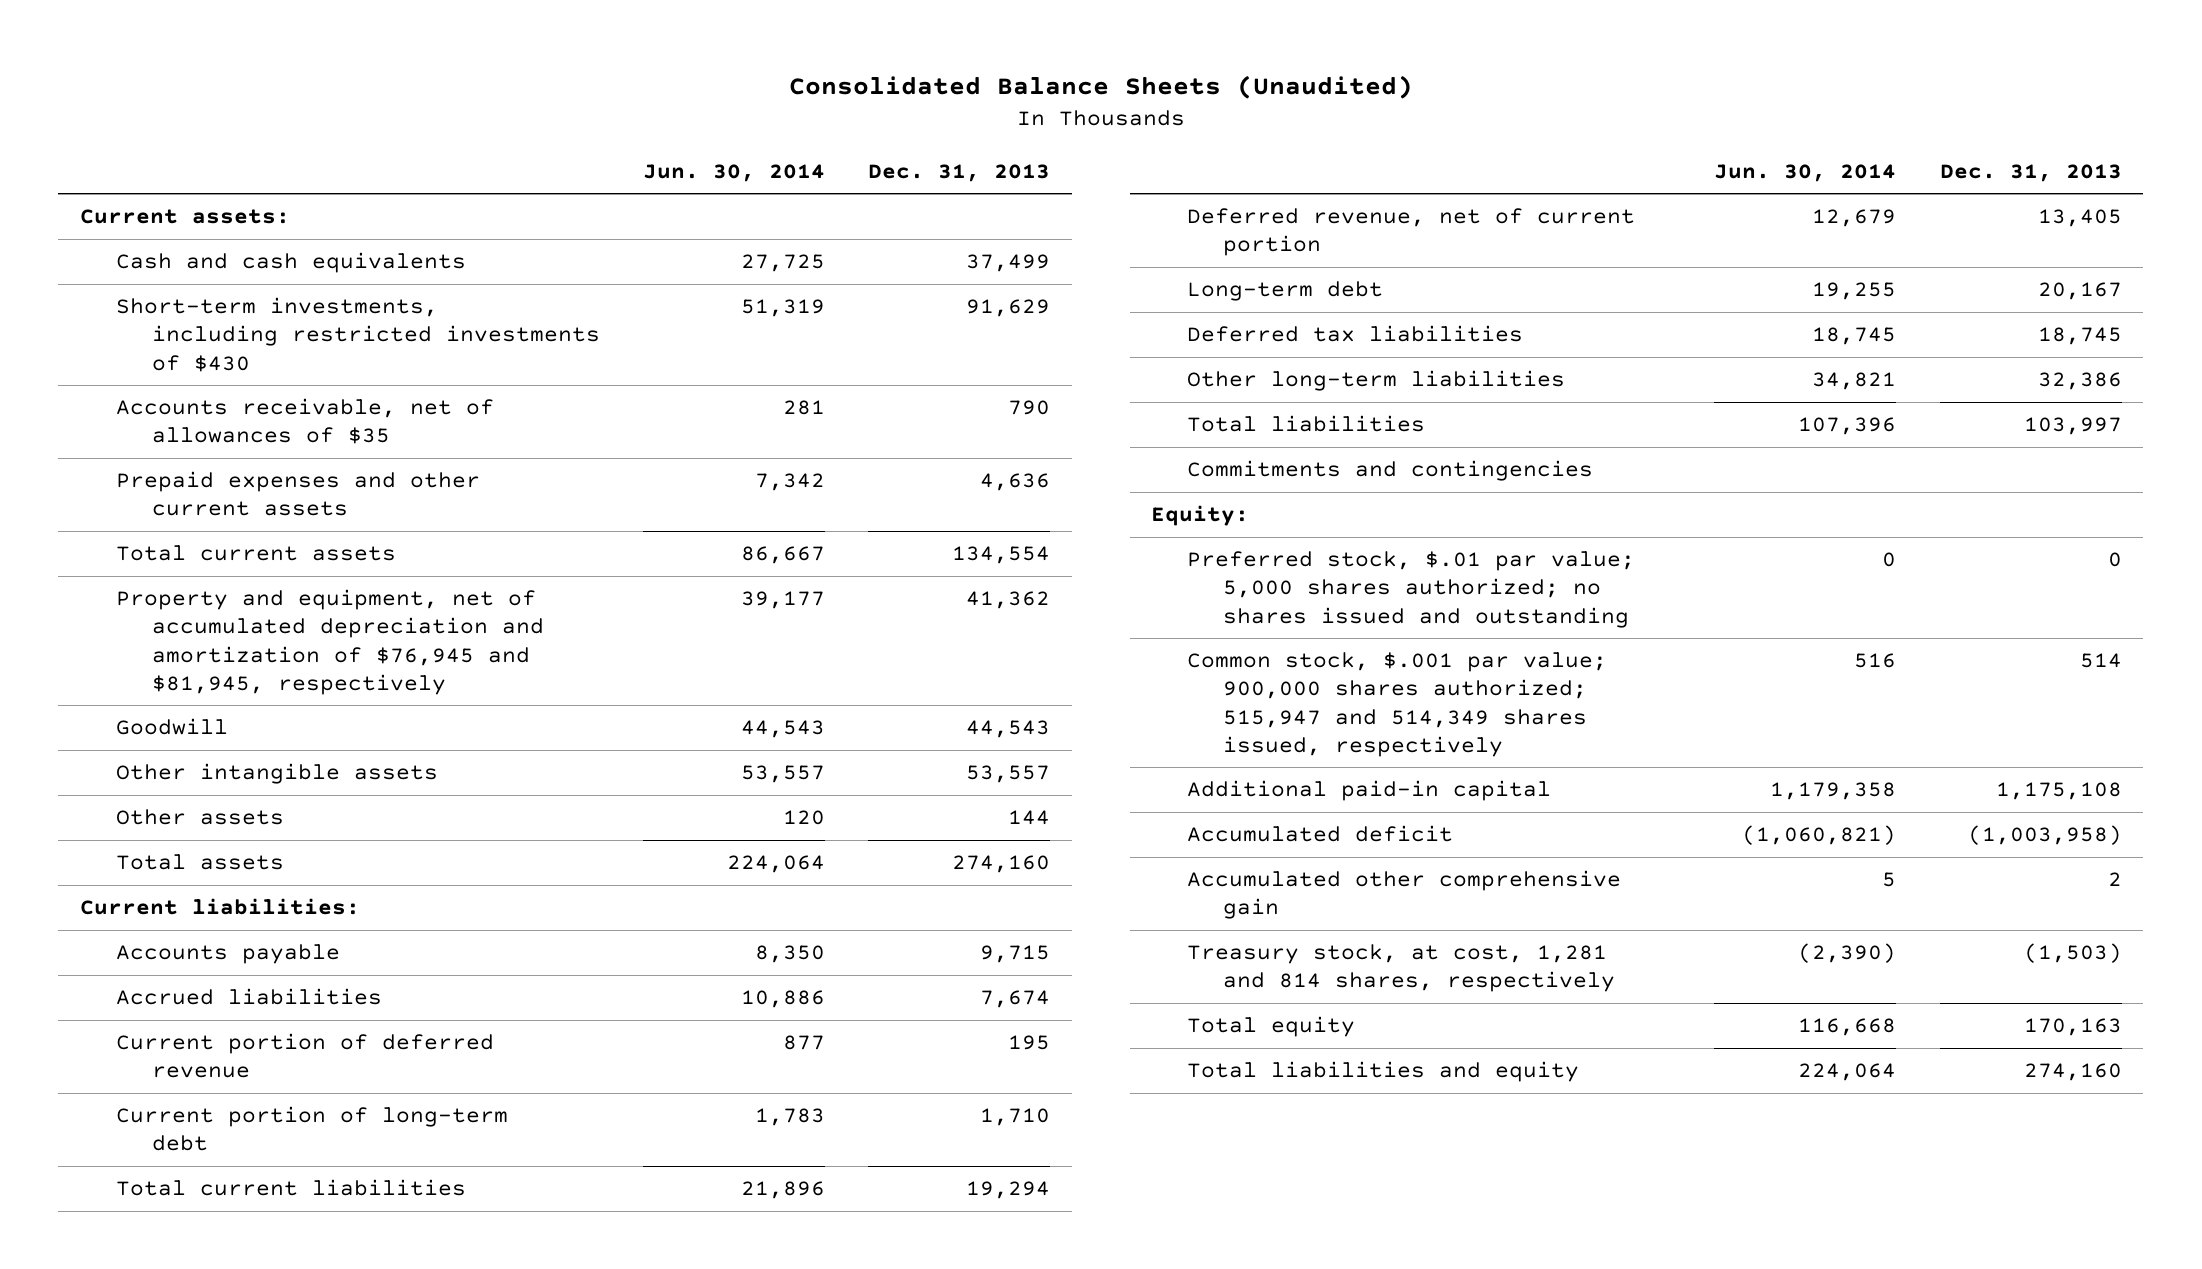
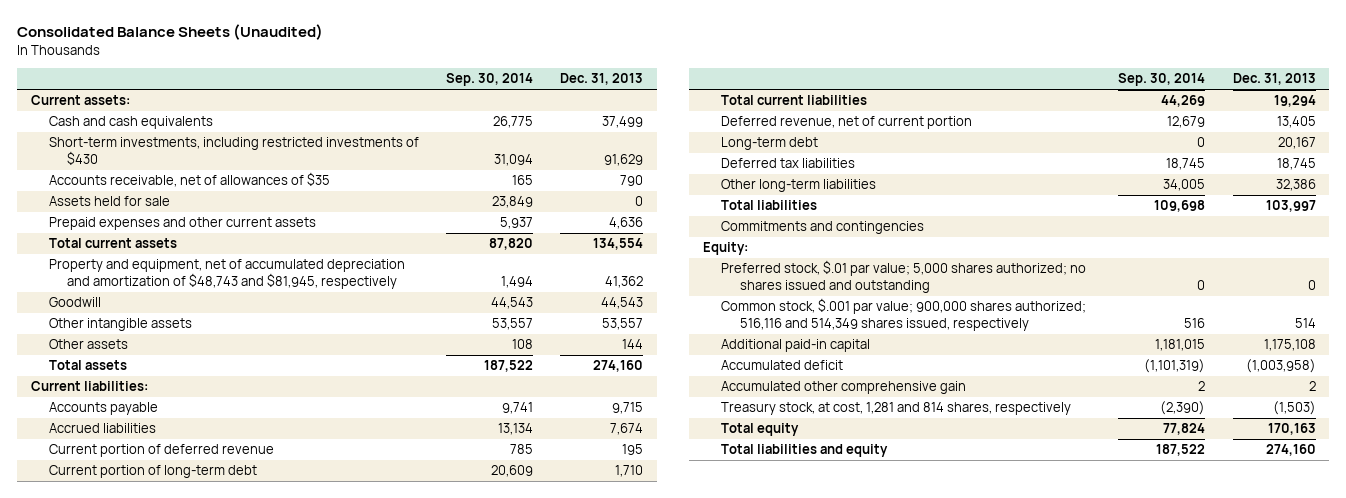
- | Jun. 30, 2014 | Dec. 31, 2013
+ | Sep. 30, 2014 | Dec. 31, 2013
+ Assets held for sale | 23,849 | 0
- Property and equipment, net of accumulated depreciation and amortization of $76,945 and $81,945, respectively | 39,177 | 41,362
+ Property and equipment, net of accumulated depreciation and amortization of $48,743 and $81,945, respectively | 1,494 | 41,362
- Common stock, $.001 par value; 900,000 shares authorized; 515,947 and 514,349 shares issued, respectively | 516 | 514
+ Common stock, $.001 par value; 900,000 shares authorized; 516,116 and 514,349 shares issued, respectively | 516 | 514

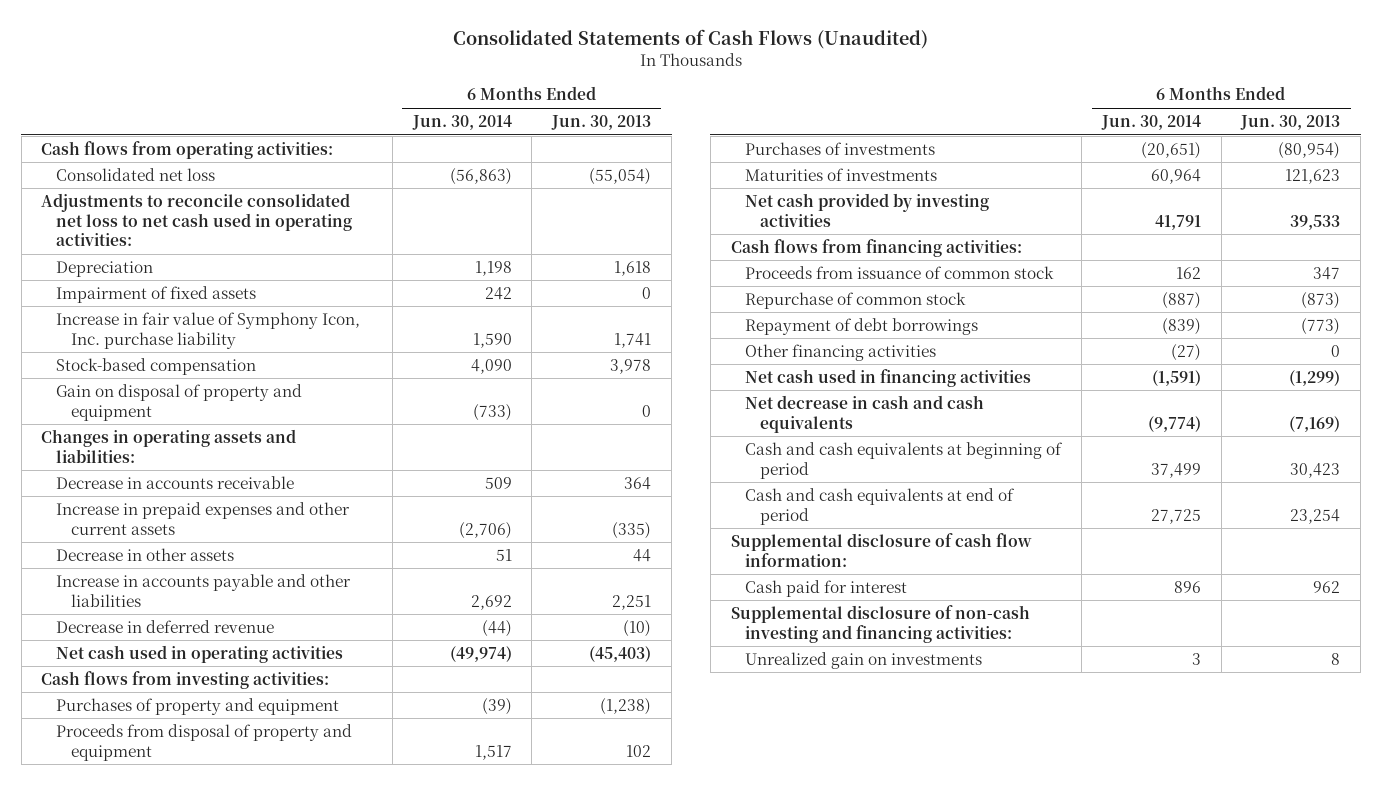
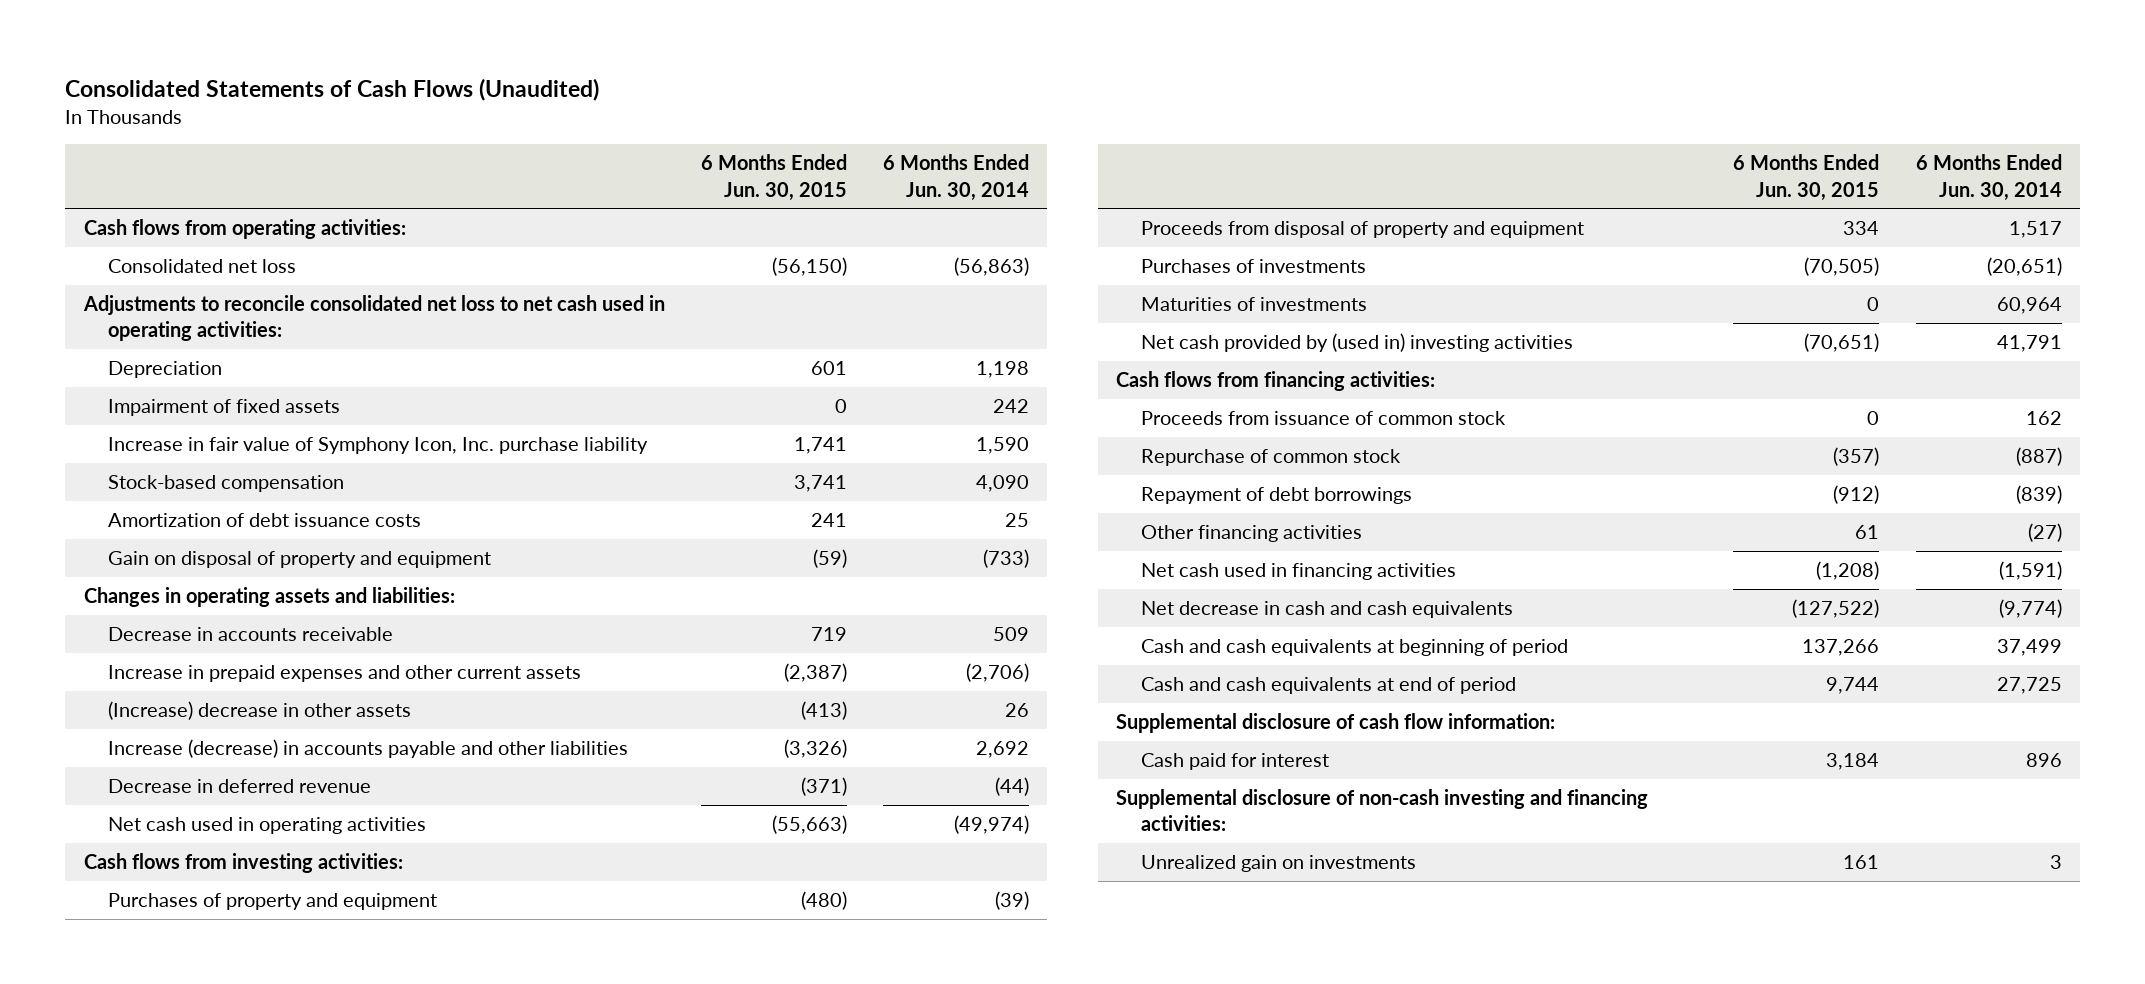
- | 6 Months Ended Jun. 30, 2014 | 6 Months Ended Jun. 30, 2013
+ | 6 Months Ended Jun. 30, 2015 | 6 Months Ended Jun. 30, 2014
+ Amortization of debt issuance costs | 241 | 25
- Decrease in other assets | 51 | 44
- Increase in accounts payable and other liabilities | 2,692 | 2,251
+ (Increase) decrease in other assets | (413) | 26
+ Increase (decrease) in accounts payable and other liabilities | (3,326) | 2,692
- Net cash provided by investing activities | 41,791 | 39,533
+ Net cash provided by (used in) investing activities | (70,651) | 41,791

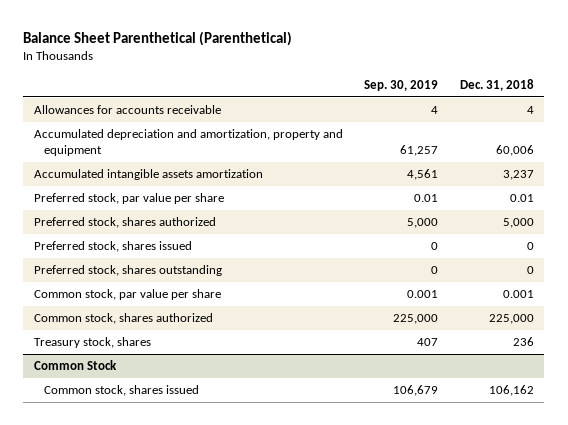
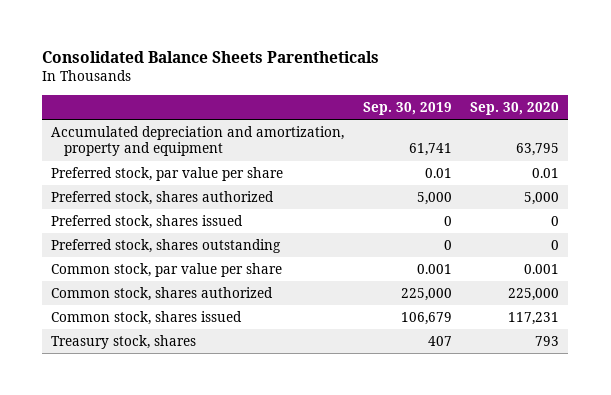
- Balance Sheet Parenthetical (Parenthetical)
+ Consolidated Balance Sheets Parentheticals
- | Sep. 30, 2019 | Dec. 31, 2018
+ | Sep. 30, 2019 | Sep. 30, 2020
- Allowances for accounts receivable | 4 | 4
- Accumulated depreciation and amortization, property and equipment | 61,257 | 60,006
- Accumulated intangible assets amortization | 4,561 | 3,237
+ Accumulated depreciation and amortization, property and equipment | 61,741 | 63,795
- Common Stock
moved down: Treasury stock, shares | 407 | 793

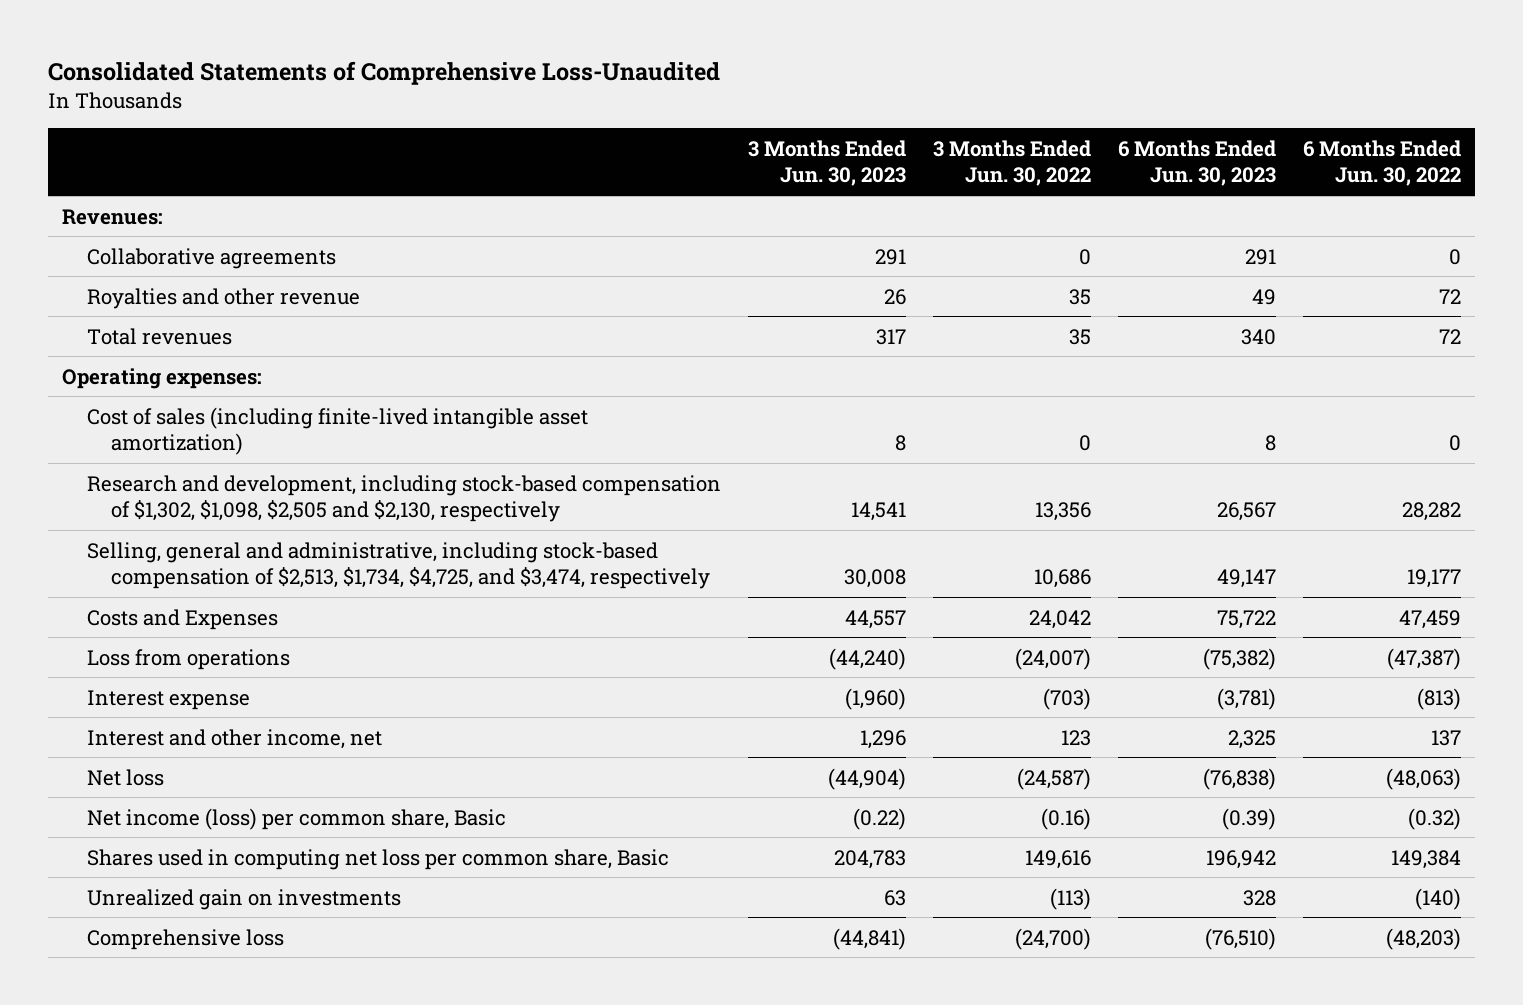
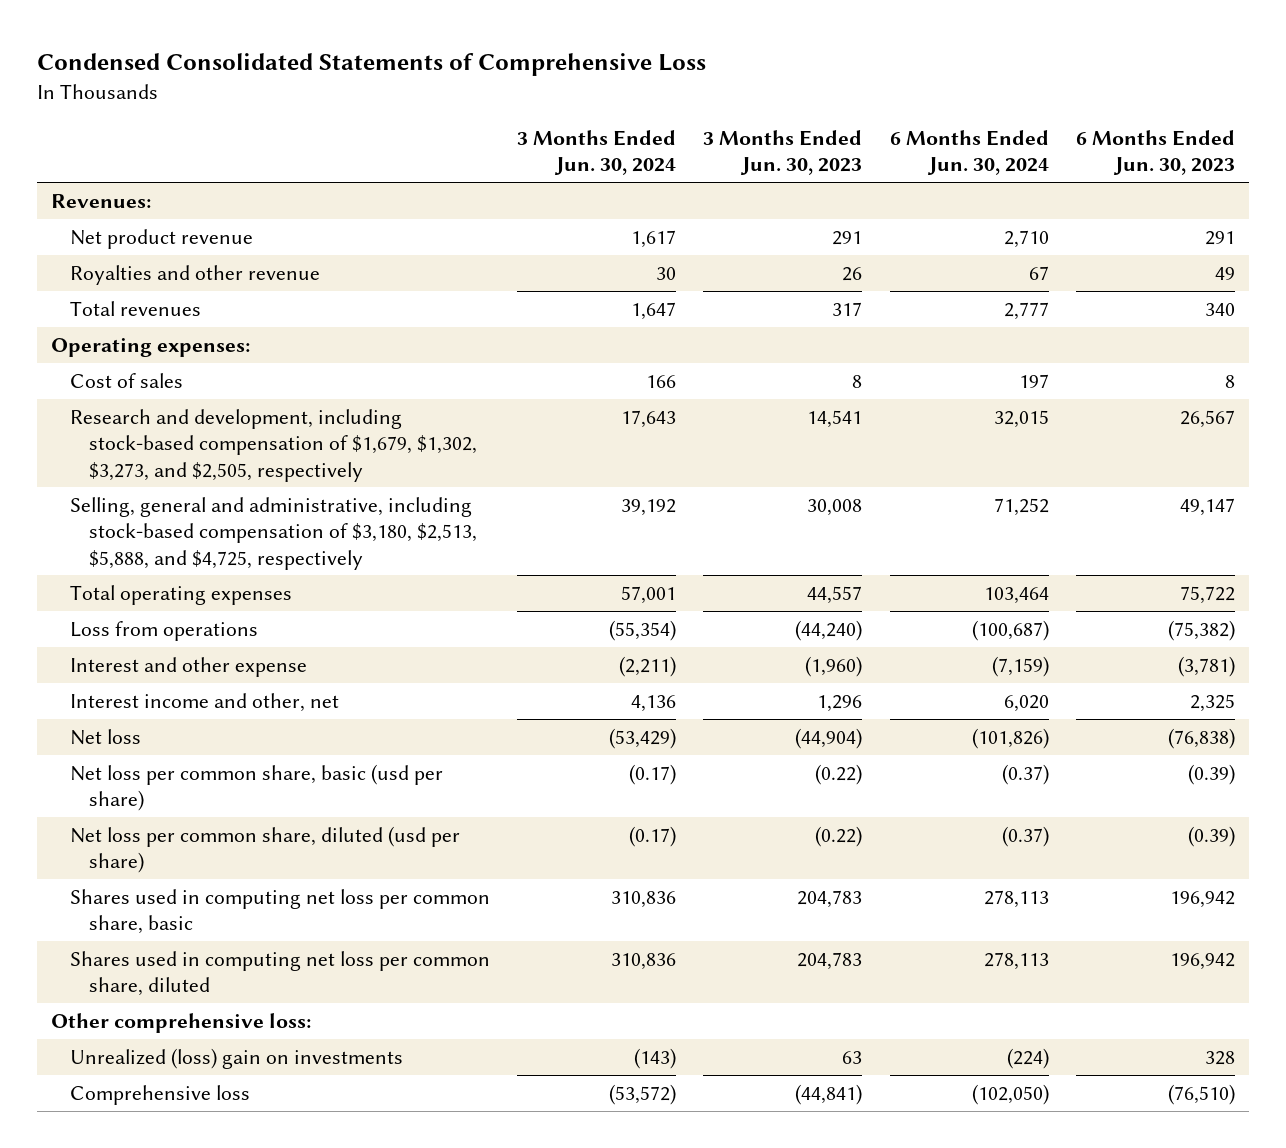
- Consolidated Statements of Comprehensive Loss-Unaudited
+ Condensed Consolidated Statements of Comprehensive Loss
- | 3 Months Ended Jun. 30, 2023 | 3 Months Ended Jun. 30, 2022 | 6 Months Ended Jun. 30, 2023 | 6 Months Ended Jun. 30, 2022
+ | 3 Months Ended Jun. 30, 2024 | 3 Months Ended Jun. 30, 2023 | 6 Months Ended Jun. 30, 2024 | 6 Months Ended Jun. 30, 2023
- Collaborative agreements | 291 | 0 | 291 | 0
+ Net product revenue | 1,617 | 291 | 2,710 | 291
- Cost of sales (including finite-lived intangible asset amortization) | 8 | 0 | 8 | 0
- Research and development, including stock-based compensation of $1,302, $1,098, $2,505 and $2,130, respectively | 14,541 | 13,356 | 26,567 | 28,282
- Selling, general and administrative, including stock-based compensation of $2,513, $1,734, $4,725, and $3,474, respectively | 30,008 | 10,686 | 49,147 | 19,177
- Costs and Expenses | 44,557 | 24,042 | 75,722 | 47,459
+ Cost of sales | 166 | 8 | 197 | 8
+ Research and development, including stock-based compensation of $1,679, $1,302, $3,273, and $2,505, respectively | 17,643 | 14,541 | 32,015 | 26,567
+ Selling, general and administrative, including stock-based compensation of $3,180, $2,513, $5,888, and $4,725, respectively | 39,192 | 30,008 | 71,252 | 49,147
+ Total operating expenses | 57,001 | 44,557 | 103,464 | 75,722
- Interest expense | (1,960) | (703) | (3,781) | (813)
- Interest and other income, net | 1,296 | 123 | 2,325 | 137
+ Interest and other expense | (2,211) | (1,960) | (7,159) | (3,781)
+ Interest income and other, net | 4,136 | 1,296 | 6,020 | 2,325
- Net income (loss) per common share, Basic | (0.22) | (0.16) | (0.39) | (0.32)
- Shares used in computing net loss per common share, Basic | 204,783 | 149,616 | 196,942 | 149,384
- Unrealized gain on investments | 63 | (113) | 328 | (140)
+ Net loss per common share, basic (usd per share) | (0.17) | (0.22) | (0.37) | (0.39)
+ Net loss per common share, diluted (usd per share) | (0.17) | (0.22) | (0.37) | (0.39)
+ Shares used in computing net loss per common share, basic | 310,836 | 204,783 | 278,113 | 196,942
+ Shares used in computing net loss per common share, diluted | 310,836 | 204,783 | 278,113 | 196,942
+ Other comprehensive loss:
+ Unrealized (loss) gain on investments | (143) | 63 | (224) | 328

